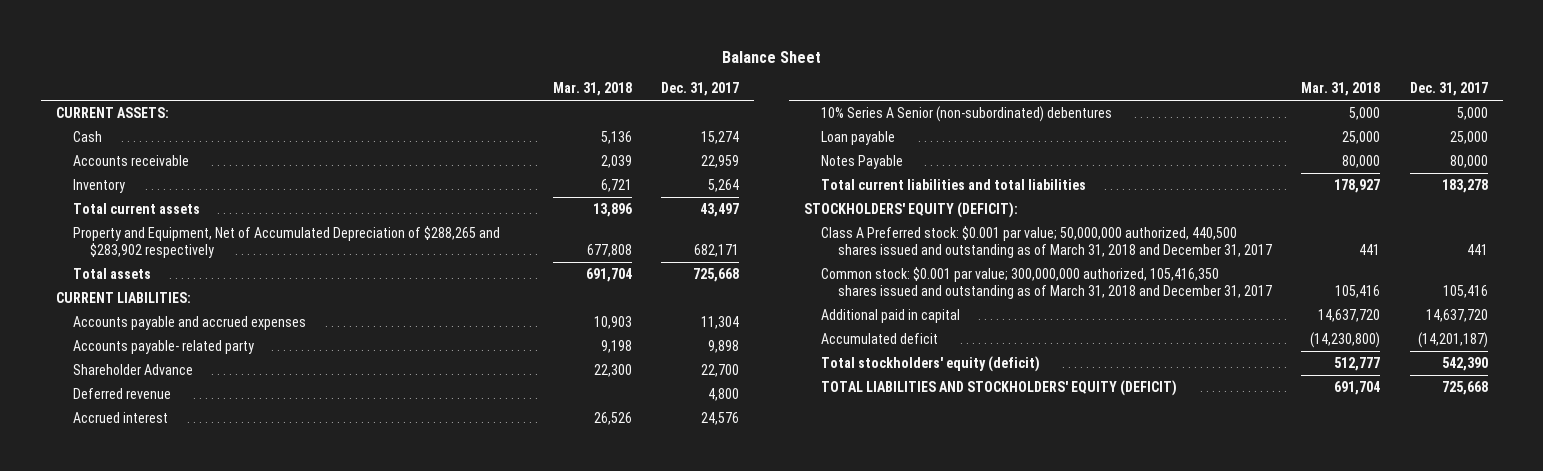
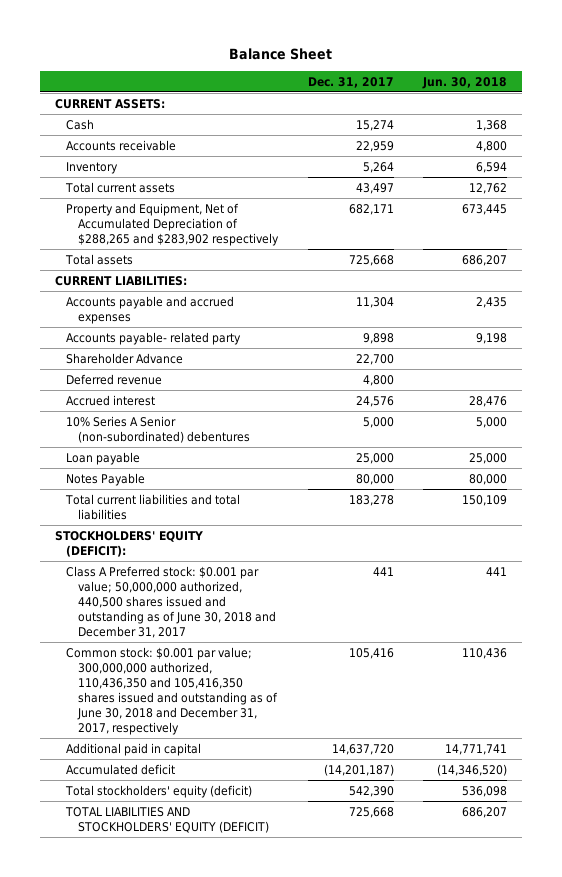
- | Mar. 31, 2018 | Dec. 31, 2017
+ | Dec. 31, 2017 | Jun. 30, 2018
- Class A Preferred stock: $0.001 par value; 50,000,000 authorized, 440,500 shares issued and outstanding as of March 31, 2018 and December 31, 2017 | 441 | 441
- Common stock: $0.001 par value; 300,000,000 authorized, 105,416,350 shares issued and outstanding as of March 31, 2018 and December 31, 2017 | 105,416 | 105,416
+ Class A Preferred stock: $0.001 par value; 50,000,000 authorized, 440,500 shares issued and outstanding as of June 30, 2018 and December 31, 2017 | 441 | 441
+ Common stock: $0.001 par value; 300,000,000 authorized, 110,436,350 and 105,416,350 shares issued and outstanding as of June 30, 2018 and December 31, 2017, respectively | 105,416 | 110,436

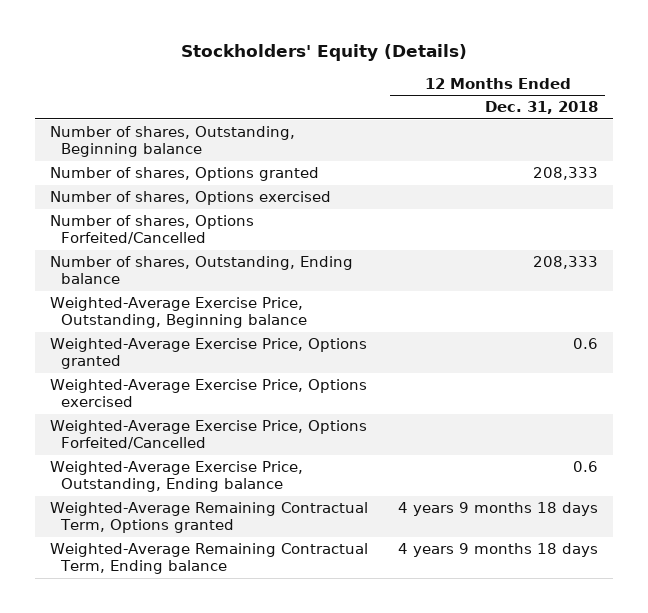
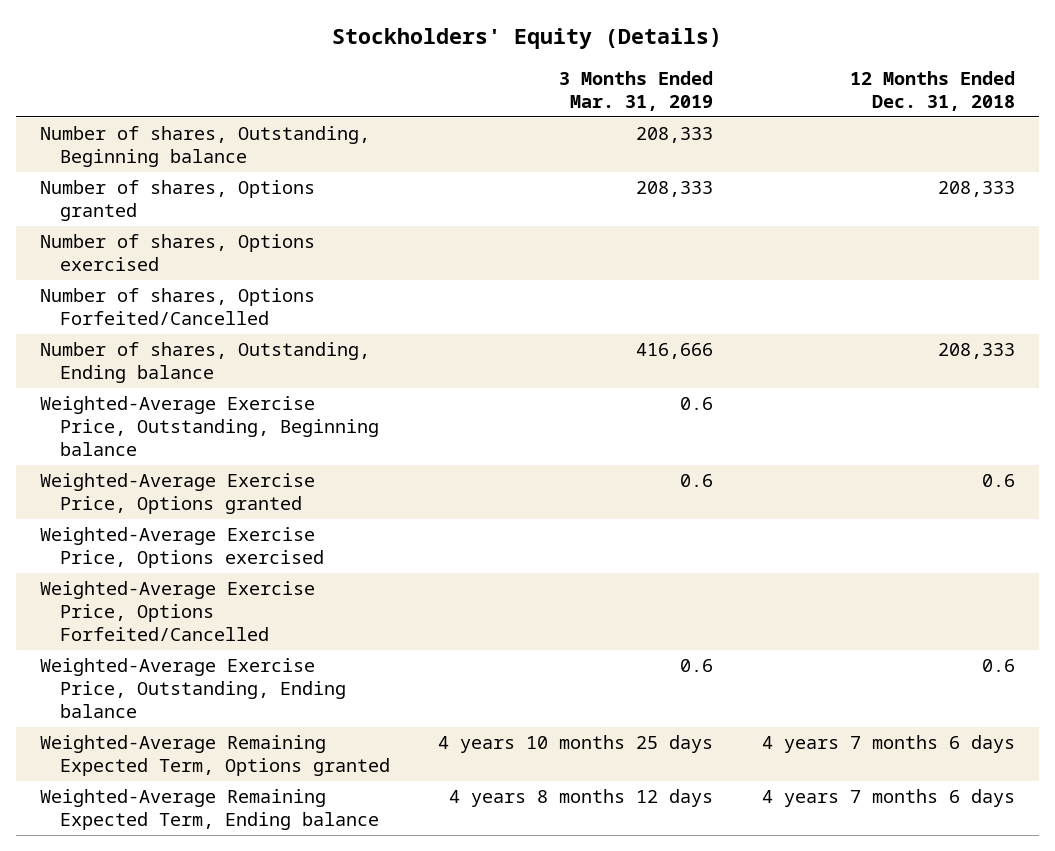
- | 12 Months Ended Dec. 31, 2018
+ | 3 Months Ended Mar. 31, 2019 | 12 Months Ended Dec. 31, 2018
- Weighted-Average Remaining Contractual Term, Options granted | 4 years 9 months 18 days
- Weighted-Average Remaining Contractual Term, Ending balance | 4 years 9 months 18 days
+ Weighted-Average Remaining Expected Term, Options granted | 4 years 10 months 25 days | 4 years 7 months 6 days
+ Weighted-Average Remaining Expected Term, Ending balance | 4 years 8 months 12 days | 4 years 7 months 6 days

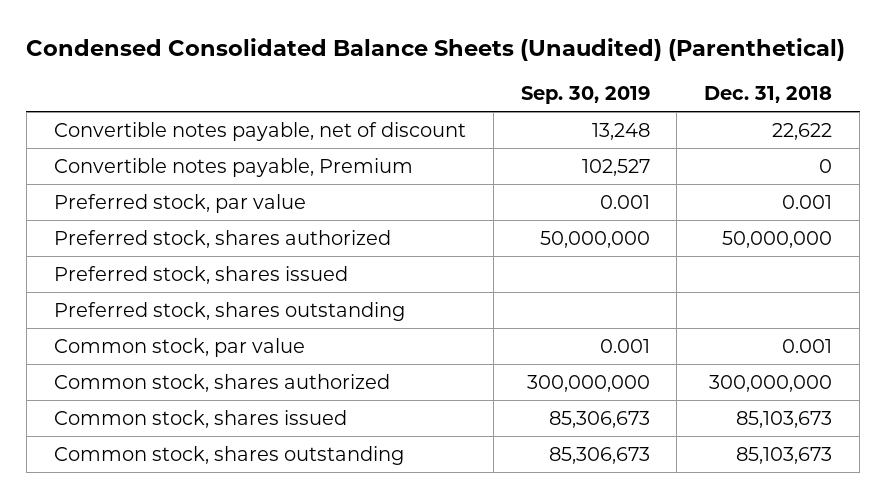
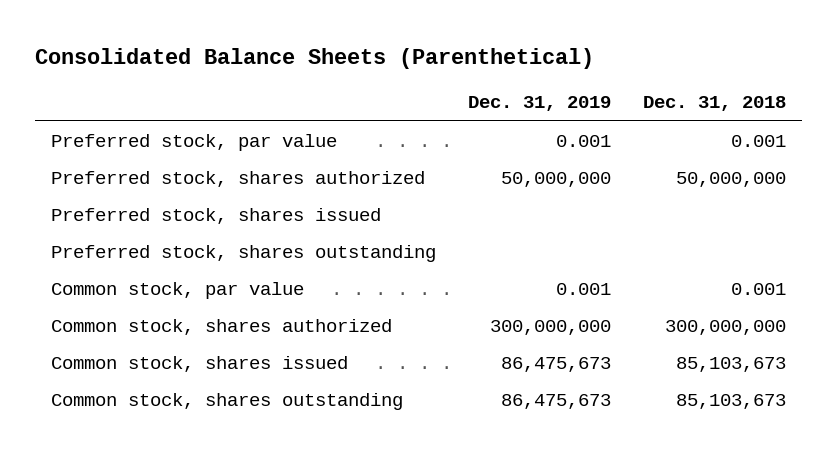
- Condensed Consolidated Balance Sheets (Unaudited) (Parenthetical)
+ Consolidated Balance Sheets (Parenthetical)
- | Sep. 30, 2019 | Dec. 31, 2018
+ | Dec. 31, 2019 | Dec. 31, 2018
- Convertible notes payable, net of discount | 13,248 | 22,622
- Convertible notes payable, Premium | 102,527 | 0

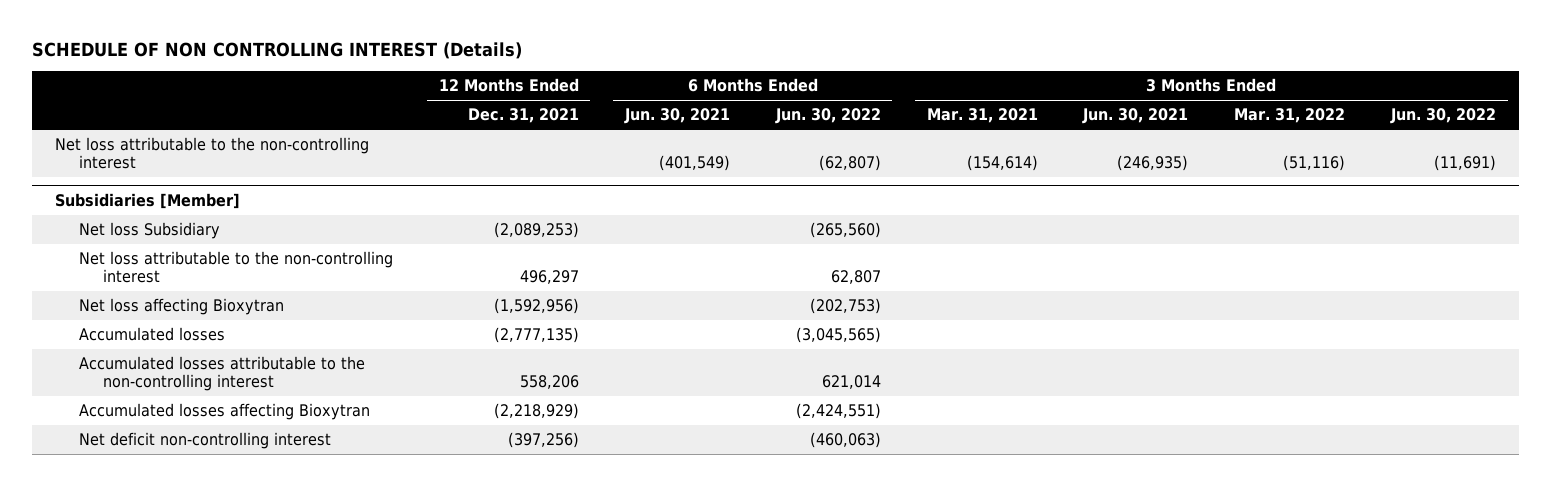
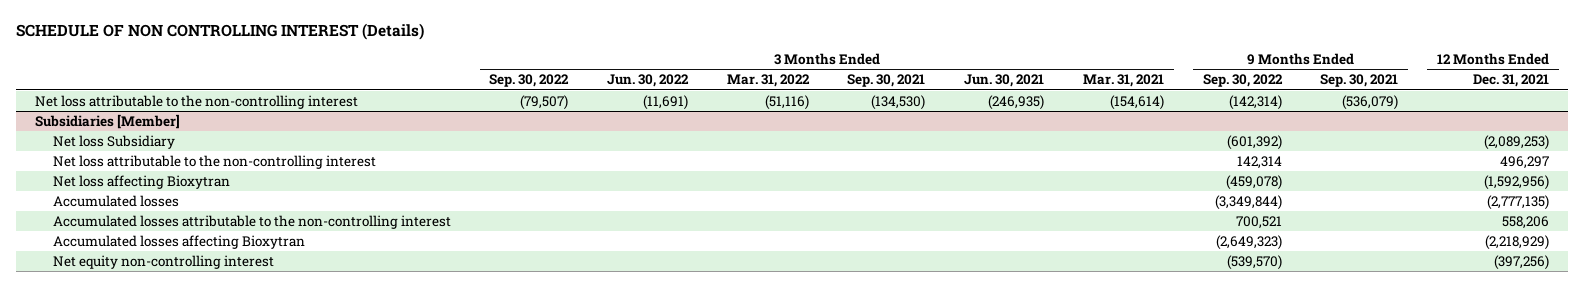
- | 12 Months Ended Dec. 31, 2021 | 6 Months Ended Jun. 30, 2021 | 6 Months Ended Jun. 30, 2022 | 3 Months Ended Mar. 31, 2021 | 3 Months Ended Jun. 30, 2021 | 3 Months Ended Mar. 31, 2022 | 3 Months Ended Jun. 30, 2022
+ | 3 Months Ended Sep. 30, 2022 | 3 Months Ended Jun. 30, 2022 | 3 Months Ended Mar. 31, 2022 | 3 Months Ended Sep. 30, 2021 | 3 Months Ended Jun. 30, 2021 | 3 Months Ended Mar. 31, 2021 | 9 Months Ended Sep. 30, 2022 | 9 Months Ended Sep. 30, 2021 | 12 Months Ended Dec. 31, 2021
@ Subsidiaries [Member]
- Net deficit non-controlling interest | (397,256) | | (460,063) | | | |
+ Net equity non-controlling interest | | | | | | | (539,570) | | (397,256)

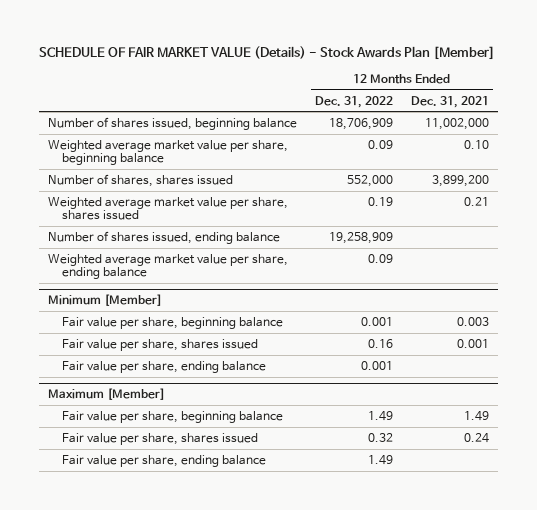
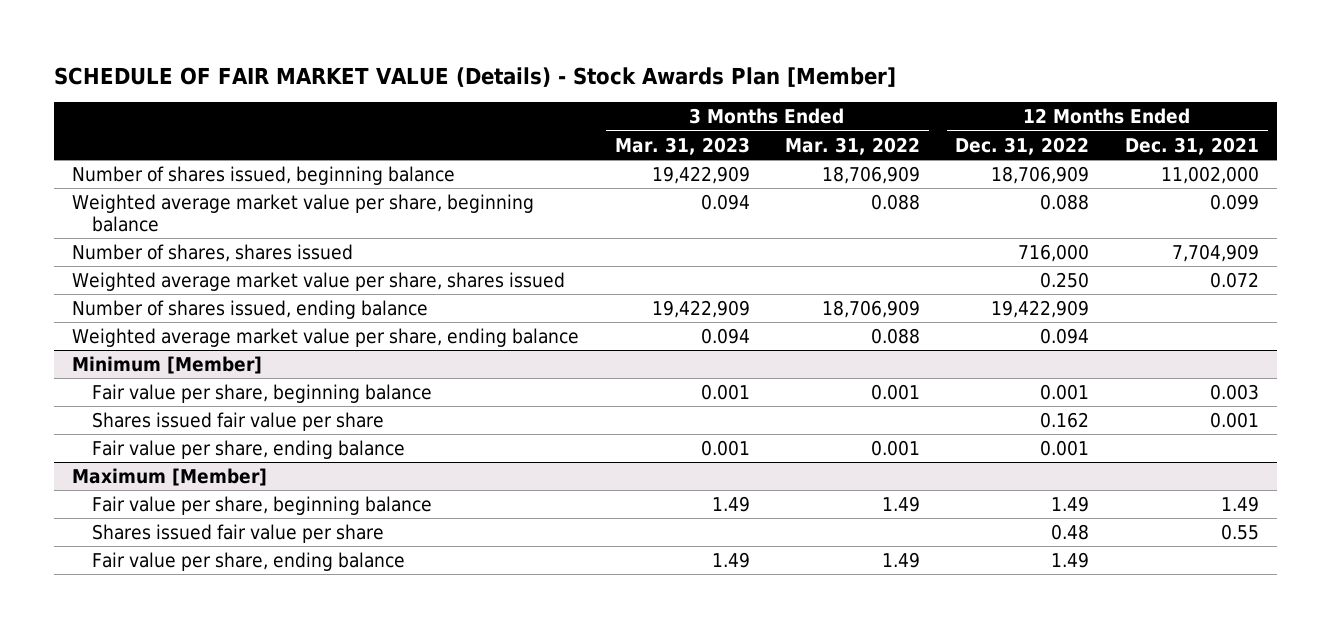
- | 12 Months Ended Dec. 31, 2022 | 12 Months Ended Dec. 31, 2021
+ | 3 Months Ended Mar. 31, 2023 | 3 Months Ended Mar. 31, 2022 | 12 Months Ended Dec. 31, 2022 | 12 Months Ended Dec. 31, 2021
- Weighted average market value per share, beginning balance | 0.09 | 0.10
- Number of shares, shares issued | 552,000 | 3,899,200
- Weighted average market value per share, shares issued | 0.19 | 0.21
- Number of shares issued, ending balance | 19,258,909 |
- Weighted average market value per share, ending balance | 0.09 |
+ Weighted average market value per share, beginning balance | 0.094 | 0.088 | 0.088 | 0.099
+ Number of shares, shares issued | | | 716,000 | 7,704,909
+ Weighted average market value per share, shares issued | | | 0.250 | 0.072
+ Number of shares issued, ending balance | 19,422,909 | 18,706,909 | 19,422,909 |
+ Weighted average market value per share, ending balance | 0.094 | 0.088 | 0.094 |
@ Minimum [Member]
- Fair value per share, shares issued | 0.16 | 0.001
+ Shares issued fair value per share | | | 0.162 | 0.001
@ Maximum [Member]
- Fair value per share, shares issued | 0.32 | 0.24
+ Shares issued fair value per share | | | 0.48 | 0.55

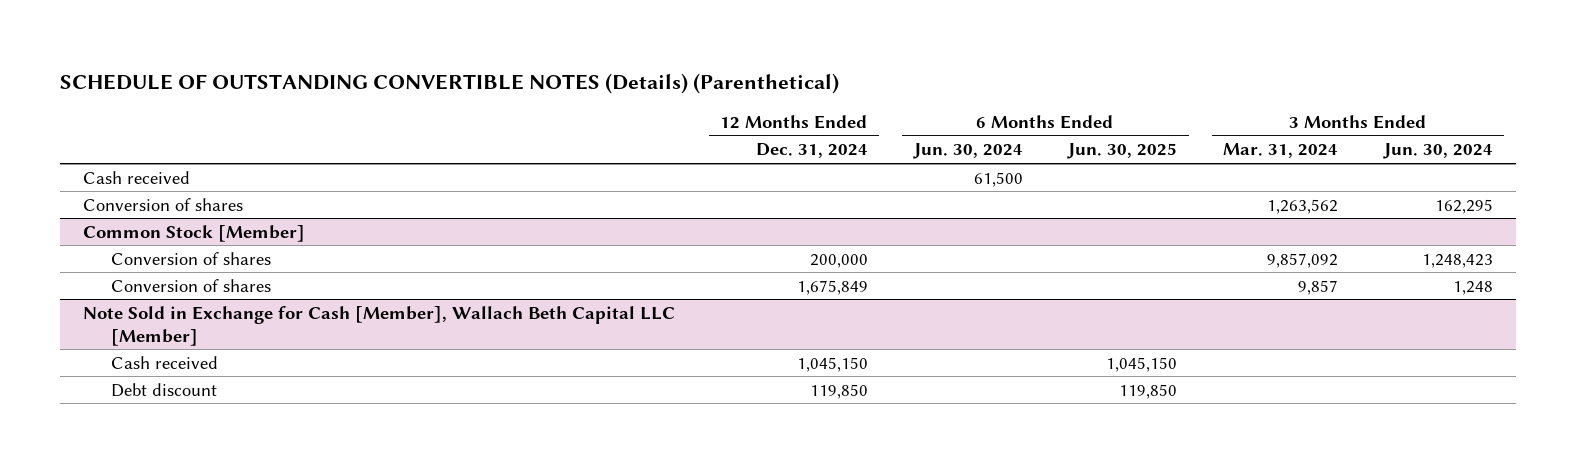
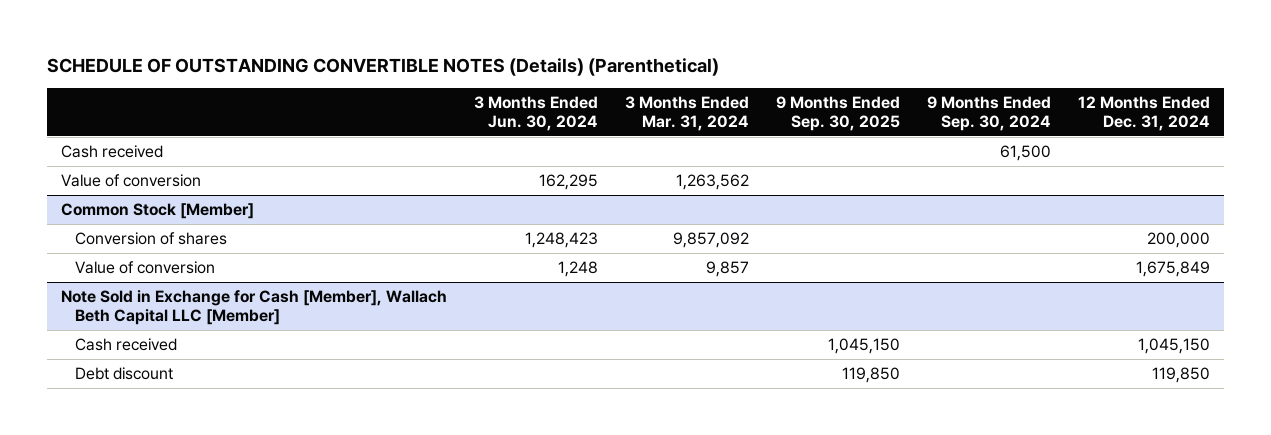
- | 12 Months Ended Dec. 31, 2024 | 6 Months Ended Jun. 30, 2024 | 6 Months Ended Jun. 30, 2025 | 3 Months Ended Mar. 31, 2024 | 3 Months Ended Jun. 30, 2024
+ | 3 Months Ended Jun. 30, 2024 | 3 Months Ended Mar. 31, 2024 | 9 Months Ended Sep. 30, 2025 | 9 Months Ended Sep. 30, 2024 | 12 Months Ended Dec. 31, 2024
- Conversion of shares | | | | 1,263,562 | 162,295
+ Value of conversion | 162,295 | 1,263,562 | | |
@ Common Stock [Member]
- Conversion of shares | 1,675,849 | | | 9,857 | 1,248
+ Value of conversion | 1,248 | 9,857 | | | 1,675,849

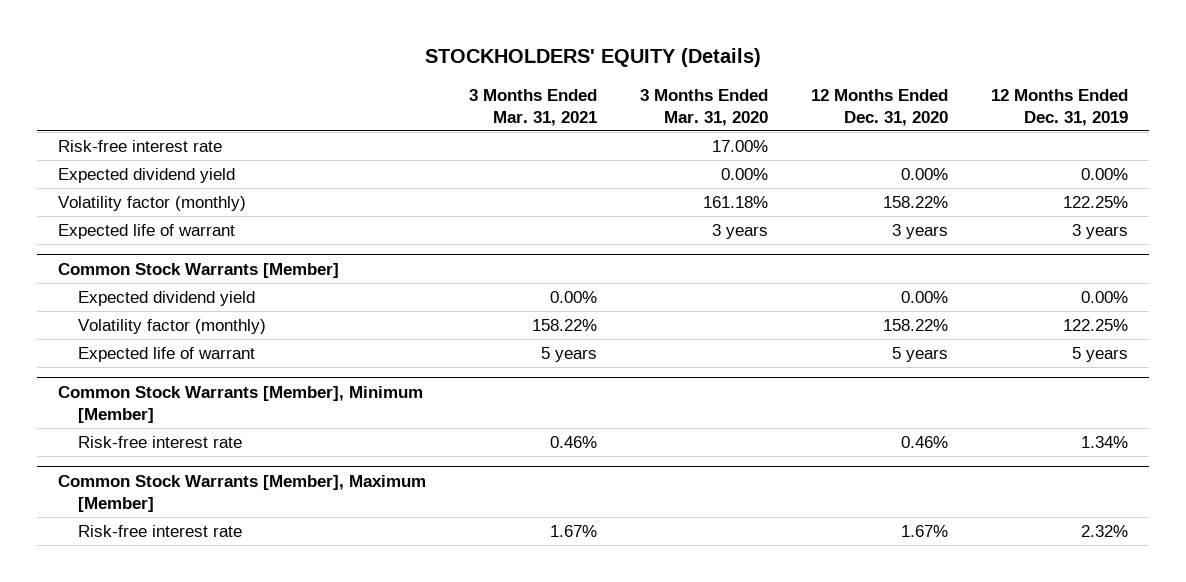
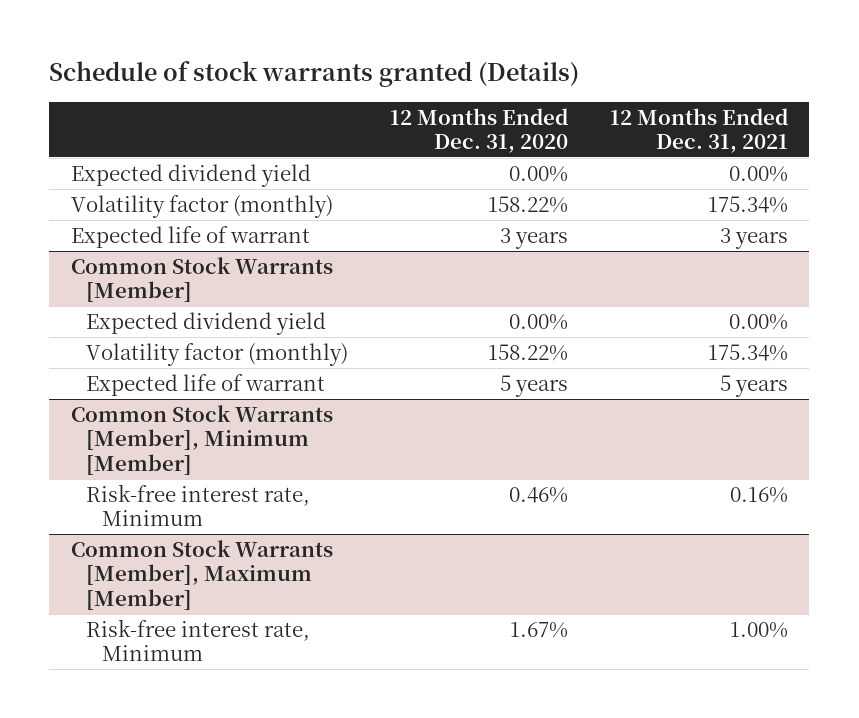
- STOCKHOLDERS' EQUITY (Details)
+ Schedule of stock warrants granted (Details)
- | 3 Months Ended Mar. 31, 2021 | 3 Months Ended Mar. 31, 2020 | 12 Months Ended Dec. 31, 2020 | 12 Months Ended Dec. 31, 2019
+ | 12 Months Ended Dec. 31, 2020 | 12 Months Ended Dec. 31, 2021
- Risk-free interest rate | | 17.00% | |
@ Common Stock Warrants [Member], Minimum [Member]
- Risk-free interest rate | 0.46% | | 0.46% | 1.34%
+ Risk-free interest rate, Minimum | 0.46% | 0.16%
@ Common Stock Warrants [Member], Maximum [Member]
- Risk-free interest rate | 1.67% | | 1.67% | 2.32%
+ Risk-free interest rate, Minimum | 1.67% | 1.00%

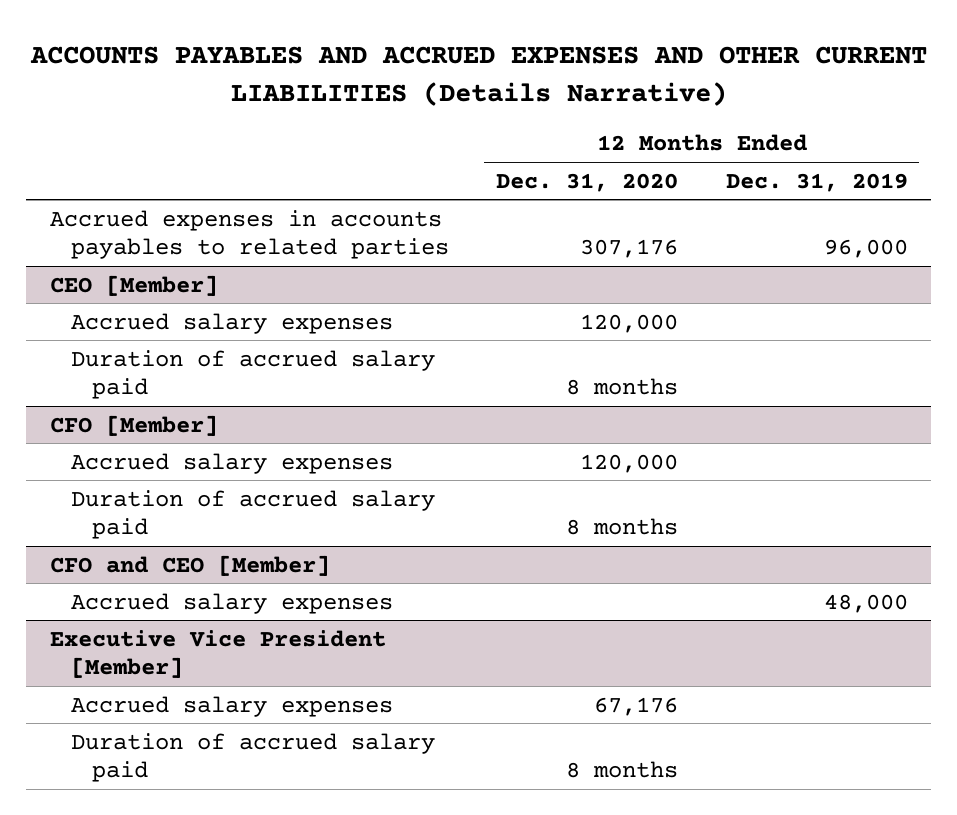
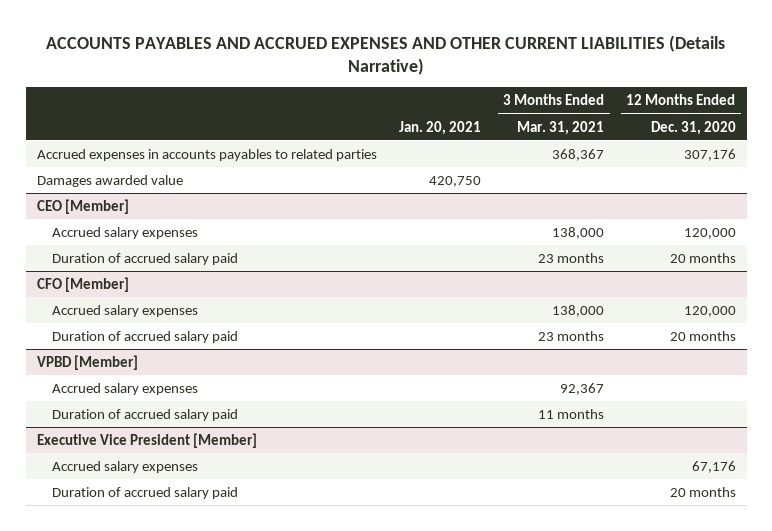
- | 12 Months Ended Dec. 31, 2020 | 12 Months Ended Dec. 31, 2019
+ | Jan. 20, 2021 | 3 Months Ended Mar. 31, 2021 | 12 Months Ended Dec. 31, 2020
+ Damages awarded value | 420,750 | |
@ CEO [Member]
- Duration of accrued salary paid | 8 months |
+ Duration of accrued salary paid | | 23 months | 20 months
@ CFO [Member]
- Duration of accrued salary paid | 8 months |
- CFO and CEO [Member]
@ CFO [Member]
+ Duration of accrued salary paid | | 23 months | 20 months
+ VPBD [Member]
+ Duration of accrued salary paid | | 11 months |
@ Executive Vice President [Member]
- Duration of accrued salary paid | 8 months |
+ Duration of accrued salary paid | | | 20 months

